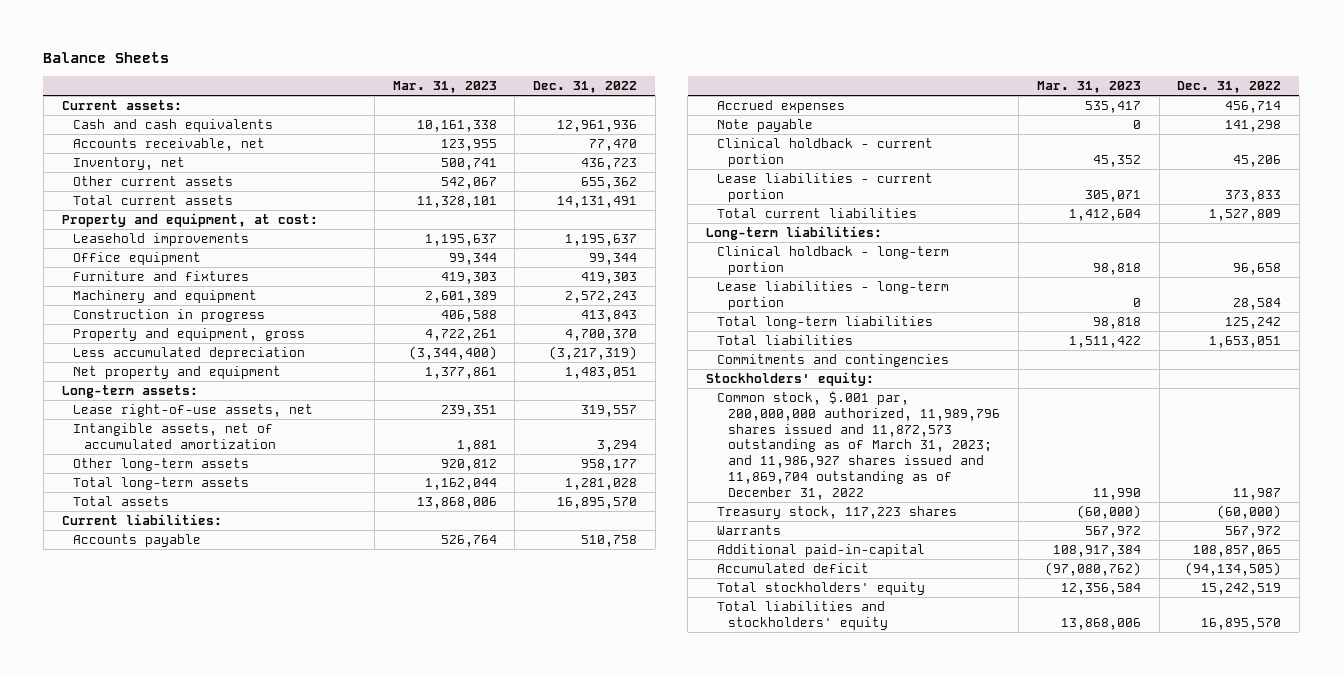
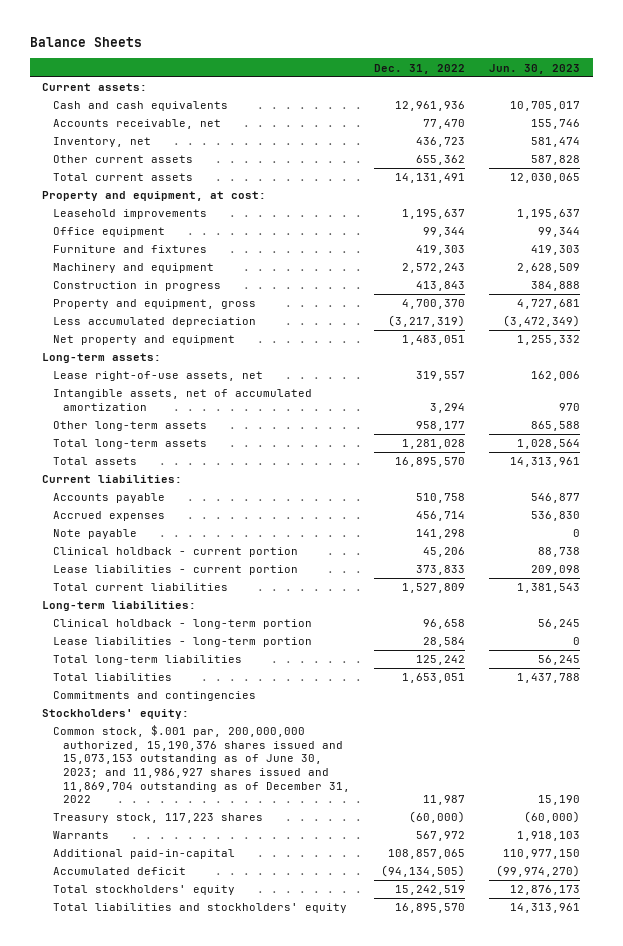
- | Mar. 31, 2023 | Dec. 31, 2022
+ | Dec. 31, 2022 | Jun. 30, 2023
- Common stock, $.001 par, 200,000,000 authorized, 11,989,796 shares issued and 11,872,573 outstanding as of March 31, 2023; and 11,986,927 shares issued and 11,869,704 outstanding as of December 31, 2022 | 11,990 | 11,987
+ Common stock, $.001 par, 200,000,000 authorized, 15,190,376 shares issued and 15,073,153 outstanding as of June 30, 2023; and 11,986,927 shares issued and 11,869,704 outstanding as of December 31, 2022 | 11,987 | 15,190

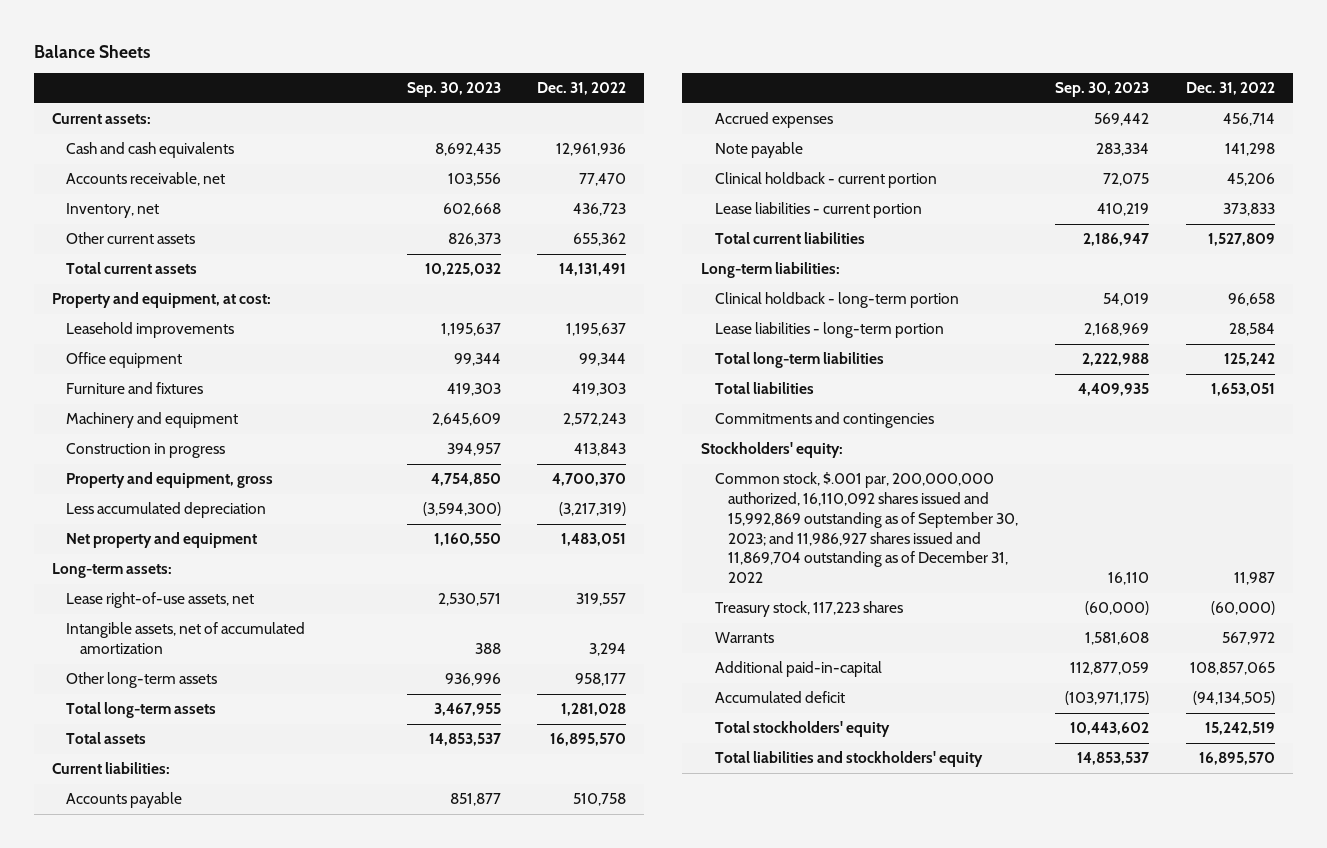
- | Dec. 31, 2022 | Jun. 30, 2023
+ | Sep. 30, 2023 | Dec. 31, 2022
- Common stock, $.001 par, 200,000,000 authorized, 15,190,376 shares issued and 15,073,153 outstanding as of June 30, 2023; and 11,986,927 shares issued and 11,869,704 outstanding as of December 31, 2022 | 11,987 | 15,190
+ Common stock, $.001 par, 200,000,000 authorized, 16,110,092 shares issued and 15,992,869 outstanding as of September 30, 2023; and 11,986,927 shares issued and 11,869,704 outstanding as of December 31, 2022 | 16,110 | 11,987

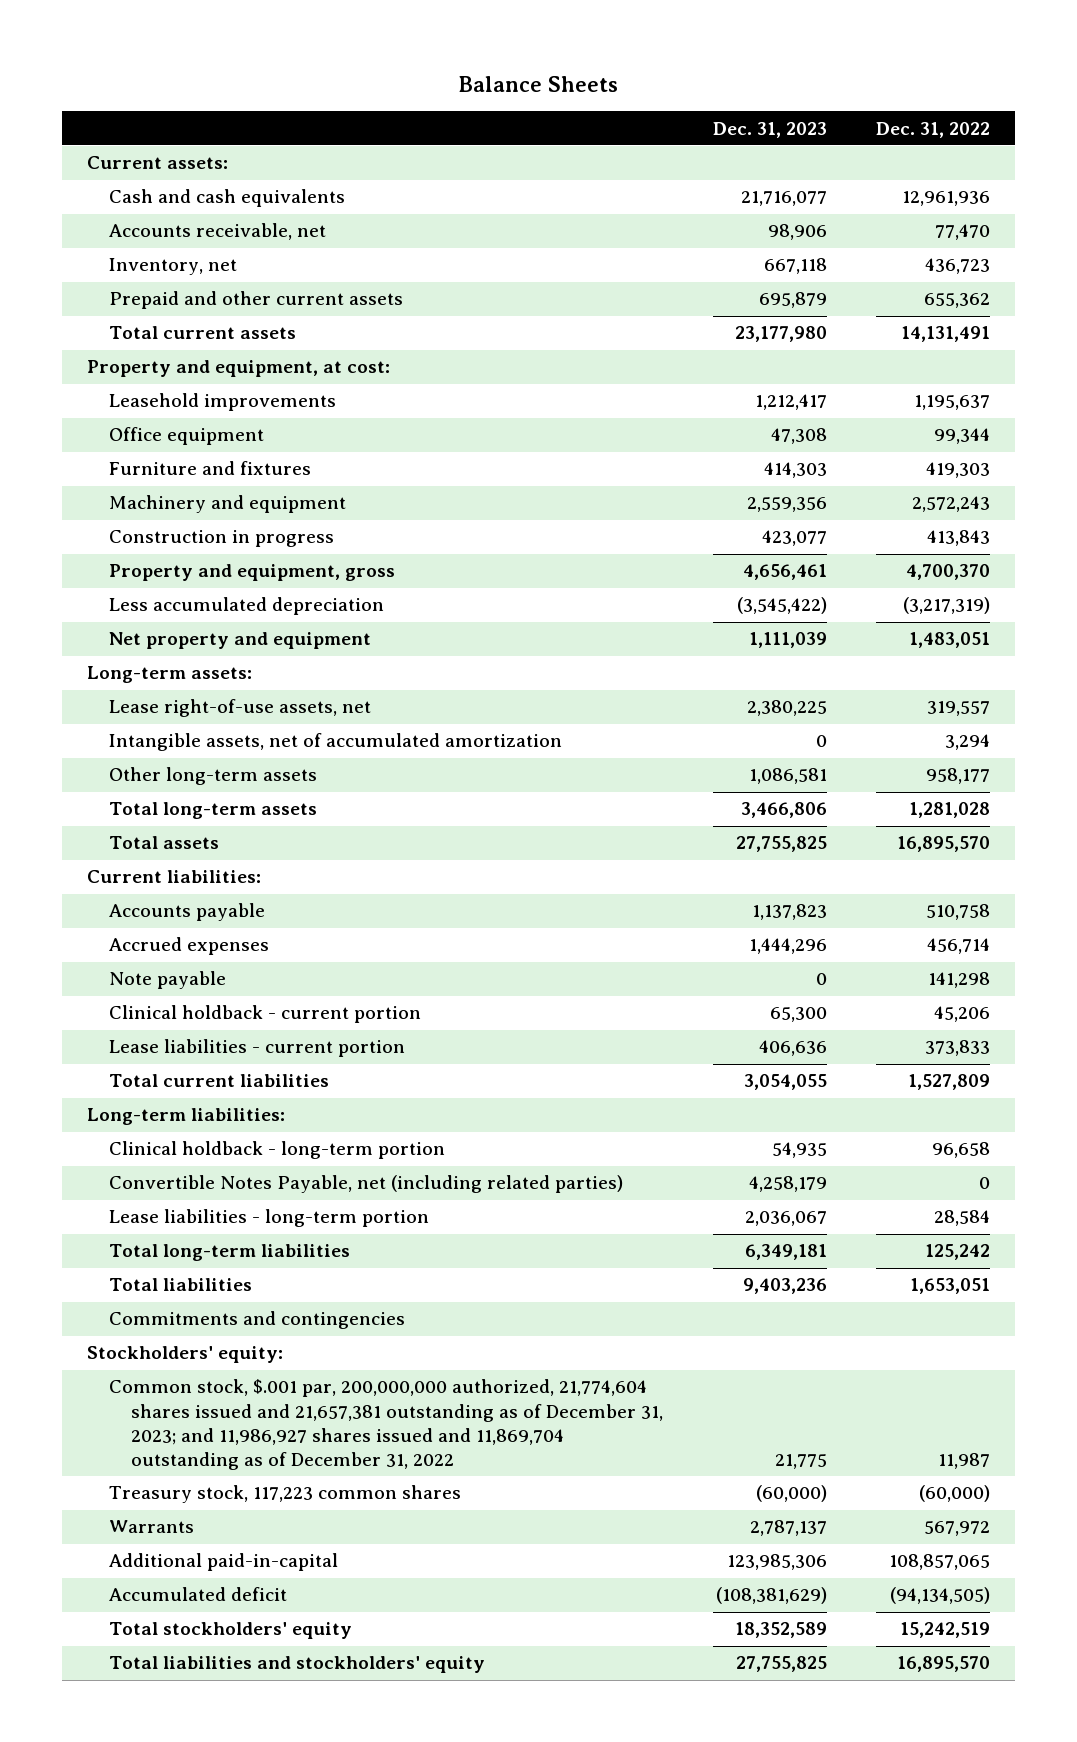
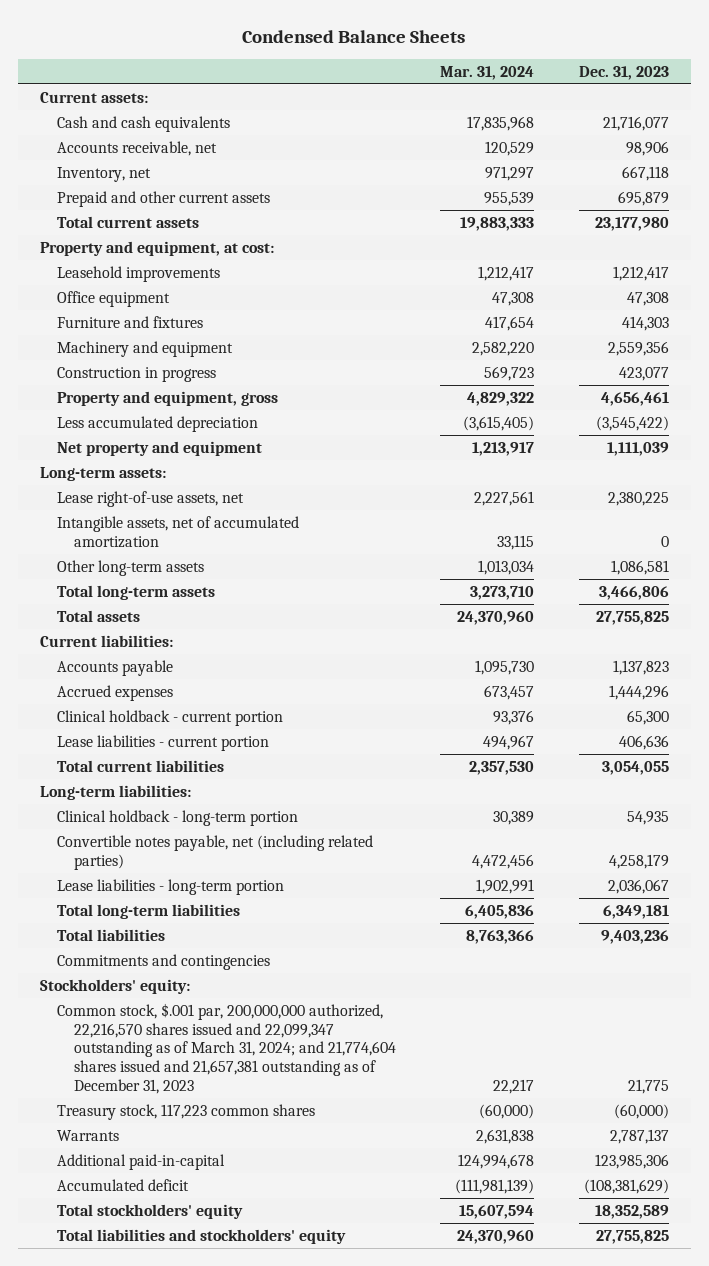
- Balance Sheets
+ Condensed Balance Sheets
- | Dec. 31, 2023 | Dec. 31, 2022
+ | Mar. 31, 2024 | Dec. 31, 2023
- Note payable | 0 | 141,298
- Convertible Notes Payable, net (including related parties) | 4,258,179 | 0
+ Convertible notes payable, net (including related parties) | 4,472,456 | 4,258,179
- Common stock, $.001 par, 200,000,000 authorized, 21,774,604 shares issued and 21,657,381 outstanding as of December 31, 2023; and 11,986,927 shares issued and 11,869,704 outstanding as of December 31, 2022 | 21,775 | 11,987
+ Common stock, $.001 par, 200,000,000 authorized, 22,216,570 shares issued and 22,099,347 outstanding as of March 31, 2024; and 21,774,604 shares issued and 21,657,381 outstanding as of December 31, 2023 | 22,217 | 21,775

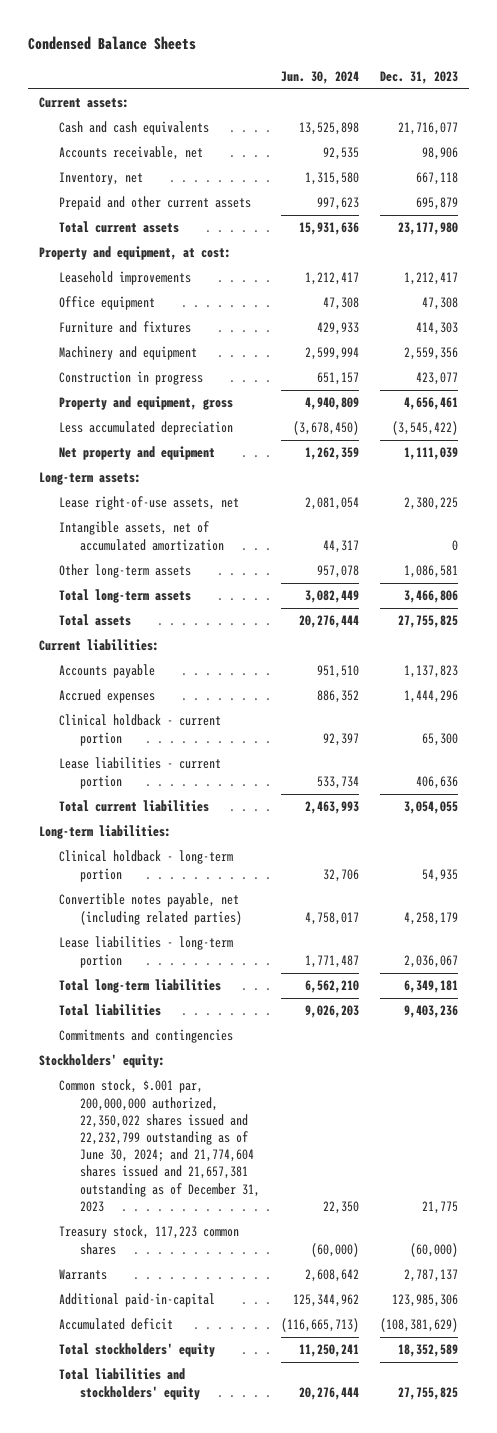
- | Mar. 31, 2024 | Dec. 31, 2023
+ | Jun. 30, 2024 | Dec. 31, 2023
- Common stock, $.001 par, 200,000,000 authorized, 22,216,570 shares issued and 22,099,347 outstanding as of March 31, 2024; and 21,774,604 shares issued and 21,657,381 outstanding as of December 31, 2023 | 22,217 | 21,775
+ Common stock, $.001 par, 200,000,000 authorized, 22,350,022 shares issued and 22,232,799 outstanding as of June 30, 2024; and 21,774,604 shares issued and 21,657,381 outstanding as of December 31, 2023 | 22,350 | 21,775

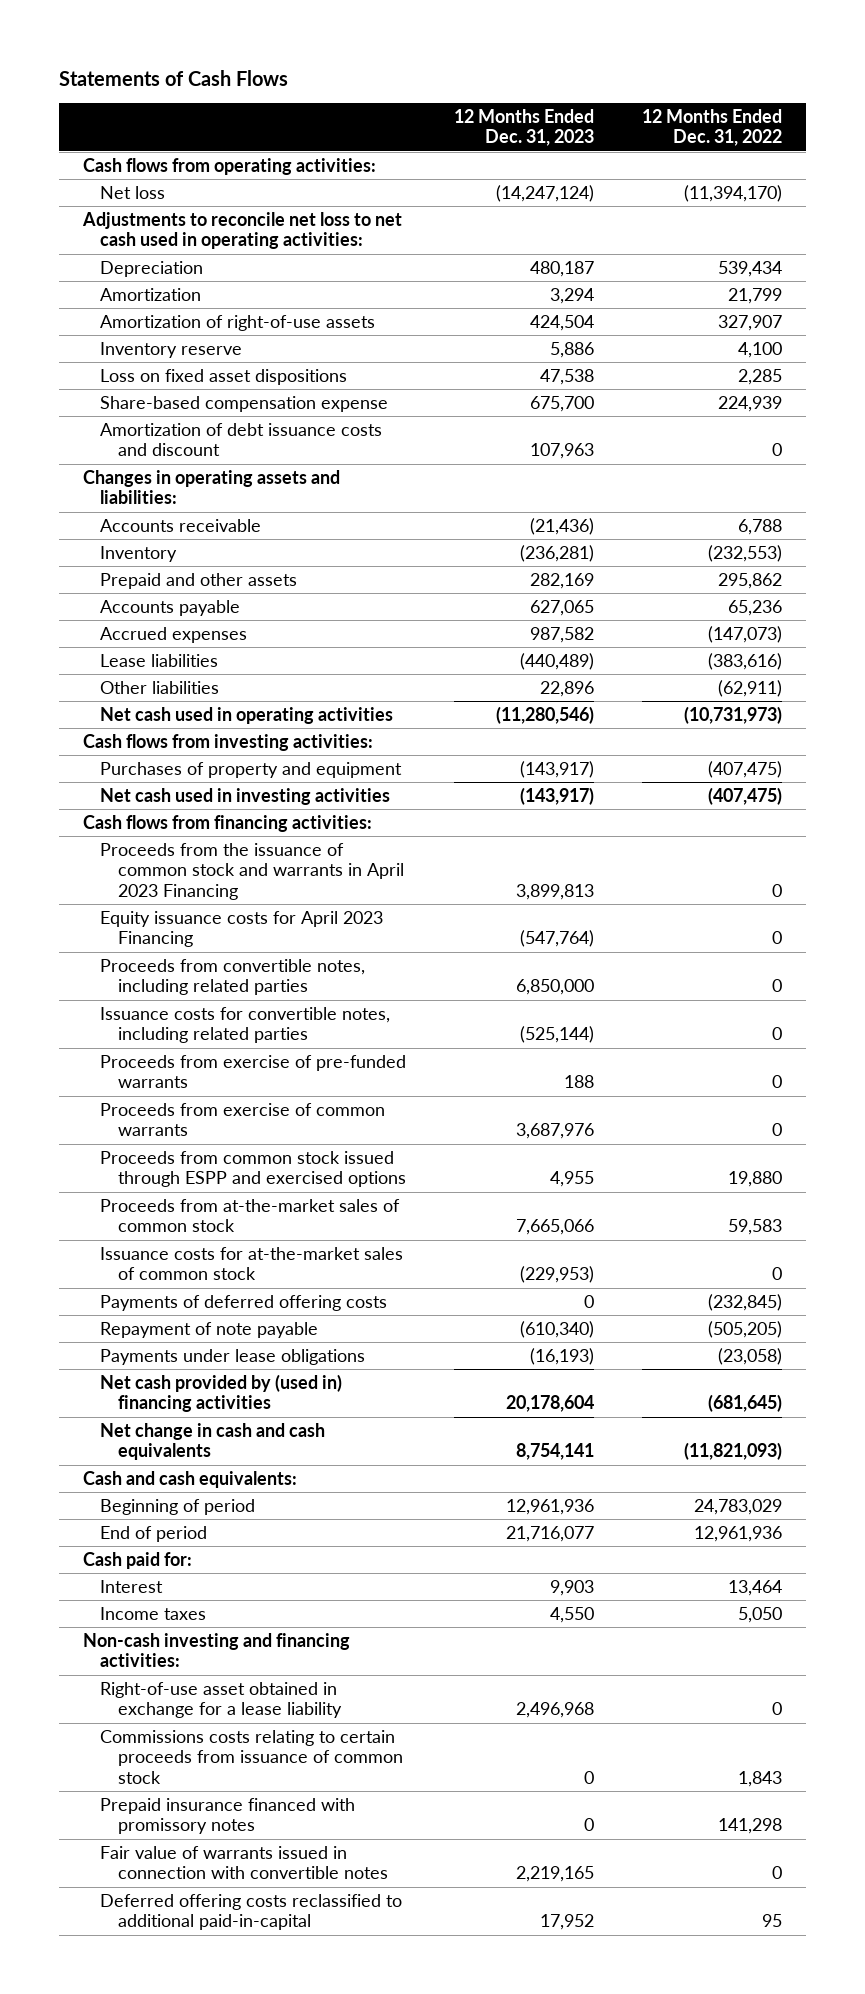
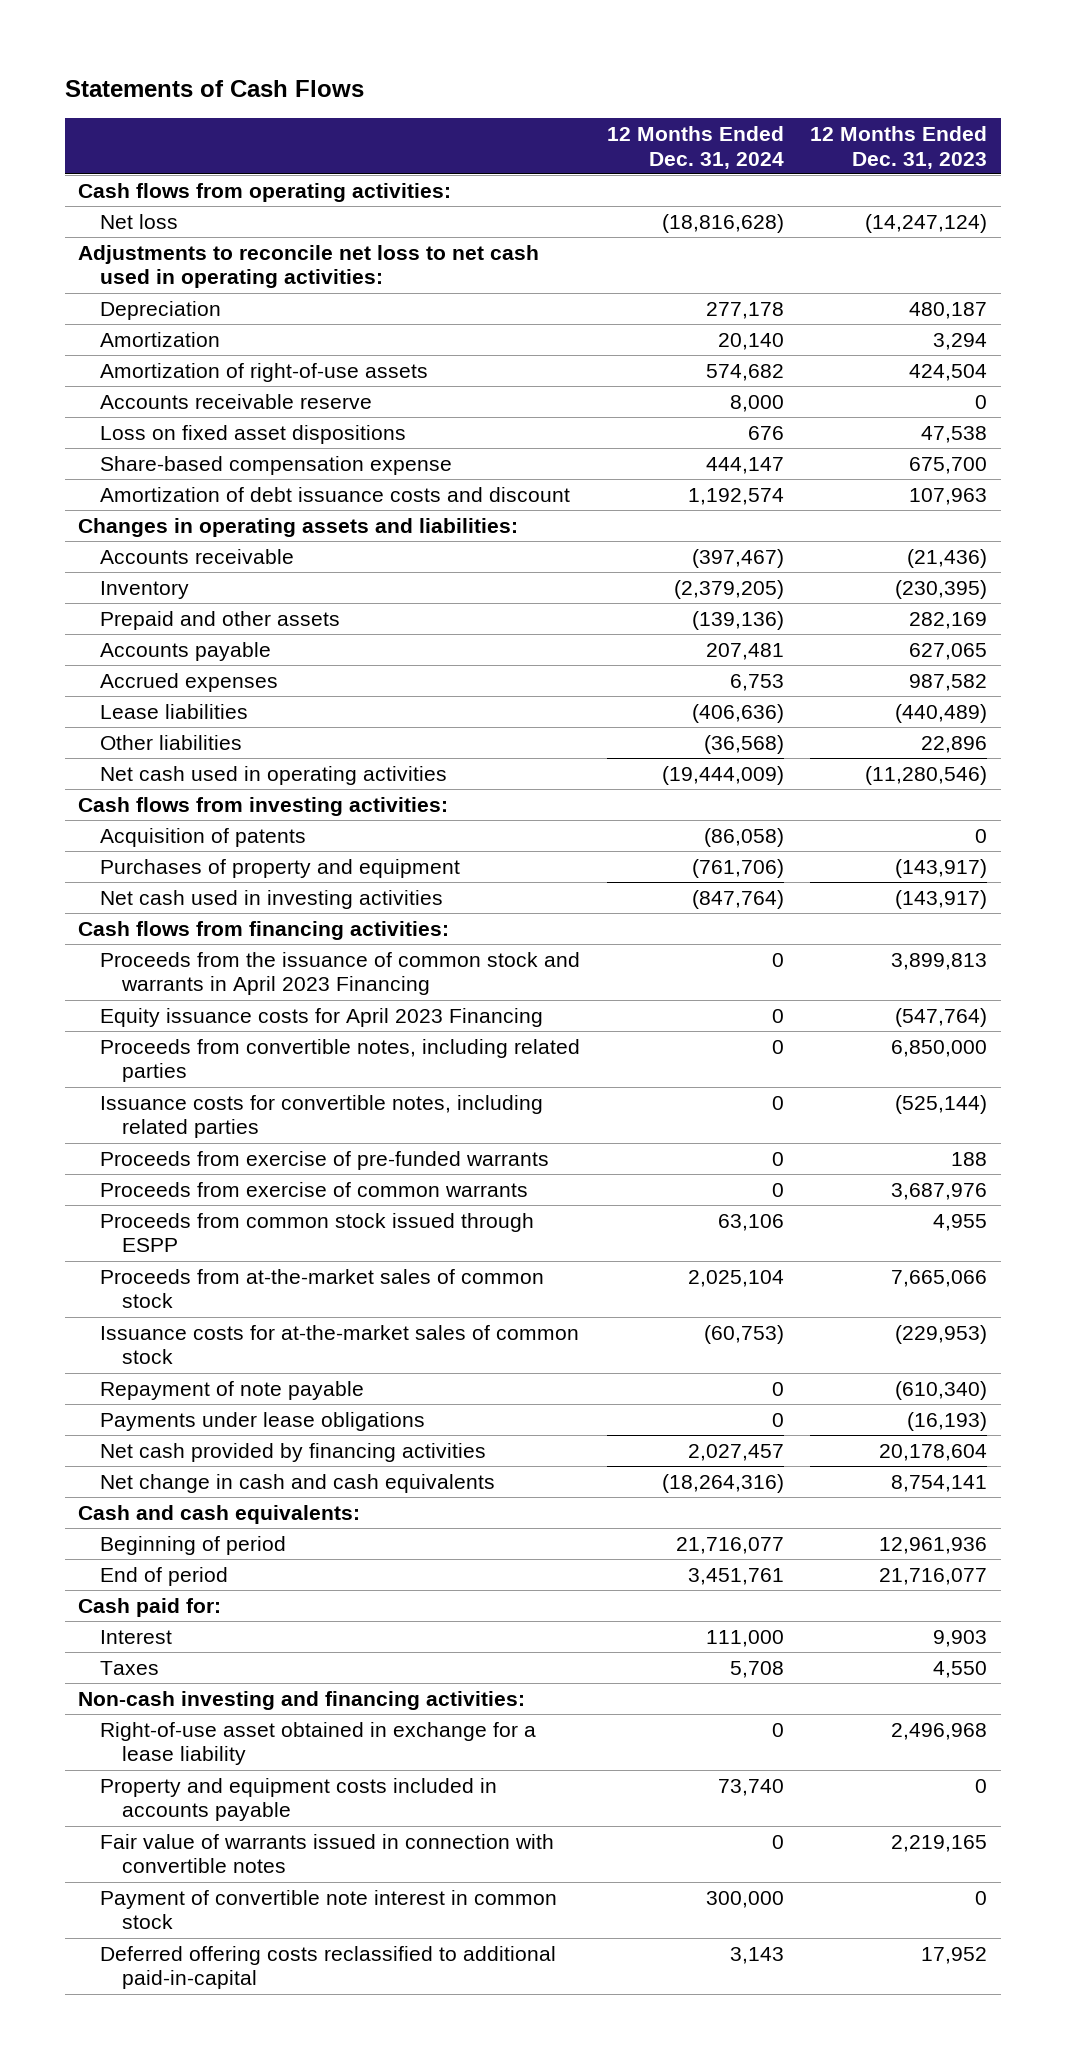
- | 12 Months Ended Dec. 31, 2023 | 12 Months Ended Dec. 31, 2022
+ | 12 Months Ended Dec. 31, 2024 | 12 Months Ended Dec. 31, 2023
- Inventory reserve | 5,886 | 4,100
+ Accounts receivable reserve | 8,000 | 0
- Inventory | (236,281) | (232,553)
+ Inventory | (2,379,205) | (230,395)
+ Acquisition of patents | (86,058) | 0
- Proceeds from common stock issued through ESPP and exercised options | 4,955 | 19,880
+ Proceeds from common stock issued through ESPP | 63,106 | 4,955
- Payments of deferred offering costs | 0 | (232,845)
- Net cash provided by (used in) financing activities | 20,178,604 | (681,645)
+ Net cash provided by financing activities | 2,027,457 | 20,178,604
- Income taxes | 4,550 | 5,050
+ Taxes | 5,708 | 4,550
- Commissions costs relating to certain proceeds from issuance of common stock | 0 | 1,843
- Prepaid insurance financed with promissory notes | 0 | 141,298
+ Property and equipment costs included in accounts payable | 73,740 | 0
+ Payment of convertible note interest in common stock | 300,000 | 0

